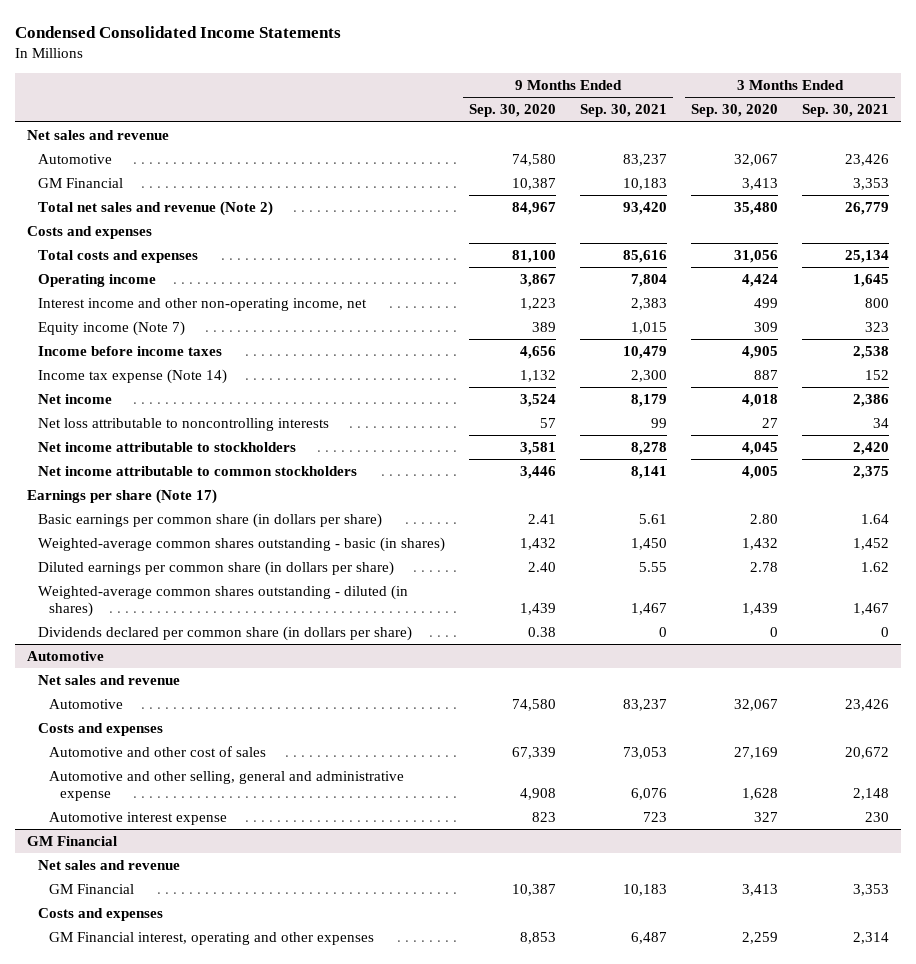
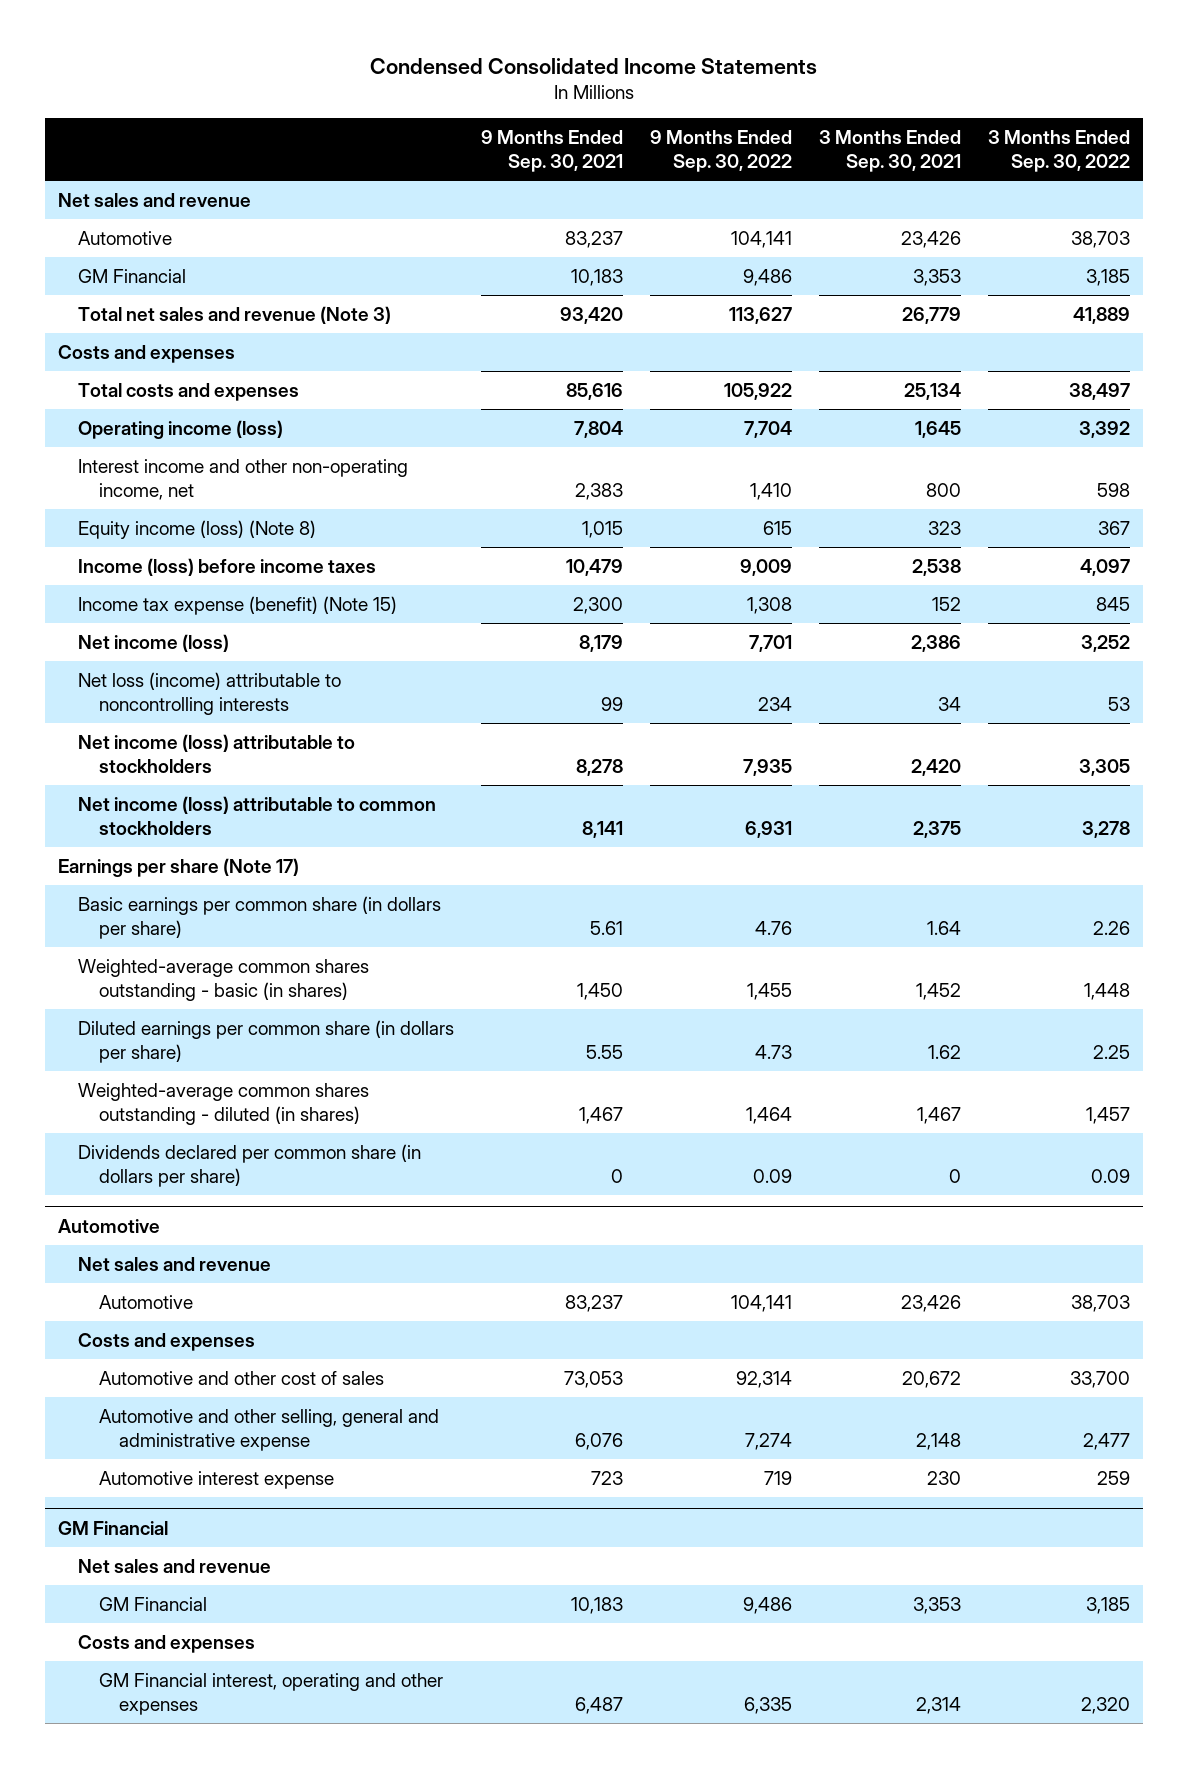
- | 9 Months Ended Sep. 30, 2020 | 9 Months Ended Sep. 30, 2021 | 3 Months Ended Sep. 30, 2020 | 3 Months Ended Sep. 30, 2021
+ | 9 Months Ended Sep. 30, 2021 | 9 Months Ended Sep. 30, 2022 | 3 Months Ended Sep. 30, 2021 | 3 Months Ended Sep. 30, 2022
- Total net sales and revenue (Note 2) | 84,967 | 93,420 | 35,480 | 26,779
+ Total net sales and revenue (Note 3) | 93,420 | 113,627 | 26,779 | 41,889
- Operating income | 3,867 | 7,804 | 4,424 | 1,645
+ Operating income (loss) | 7,804 | 7,704 | 1,645 | 3,392
- Equity income (Note 7) | 389 | 1,015 | 309 | 323
- Income before income taxes | 4,656 | 10,479 | 4,905 | 2,538
- Income tax expense (Note 14) | 1,132 | 2,300 | 887 | 152
- Net income | 3,524 | 8,179 | 4,018 | 2,386
- Net loss attributable to noncontrolling interests | 57 | 99 | 27 | 34
- Net income attributable to stockholders | 3,581 | 8,278 | 4,045 | 2,420
- Net income attributable to common stockholders | 3,446 | 8,141 | 4,005 | 2,375
+ Equity income (loss) (Note 8) | 1,015 | 615 | 323 | 367
+ Income (loss) before income taxes | 10,479 | 9,009 | 2,538 | 4,097
+ Income tax expense (benefit) (Note 15) | 2,300 | 1,308 | 152 | 845
+ Net income (loss) | 8,179 | 7,701 | 2,386 | 3,252
+ Net loss (income) attributable to noncontrolling interests | 99 | 234 | 34 | 53
+ Net income (loss) attributable to stockholders | 8,278 | 7,935 | 2,420 | 3,305
+ Net income (loss) attributable to common stockholders | 8,141 | 6,931 | 2,375 | 3,278

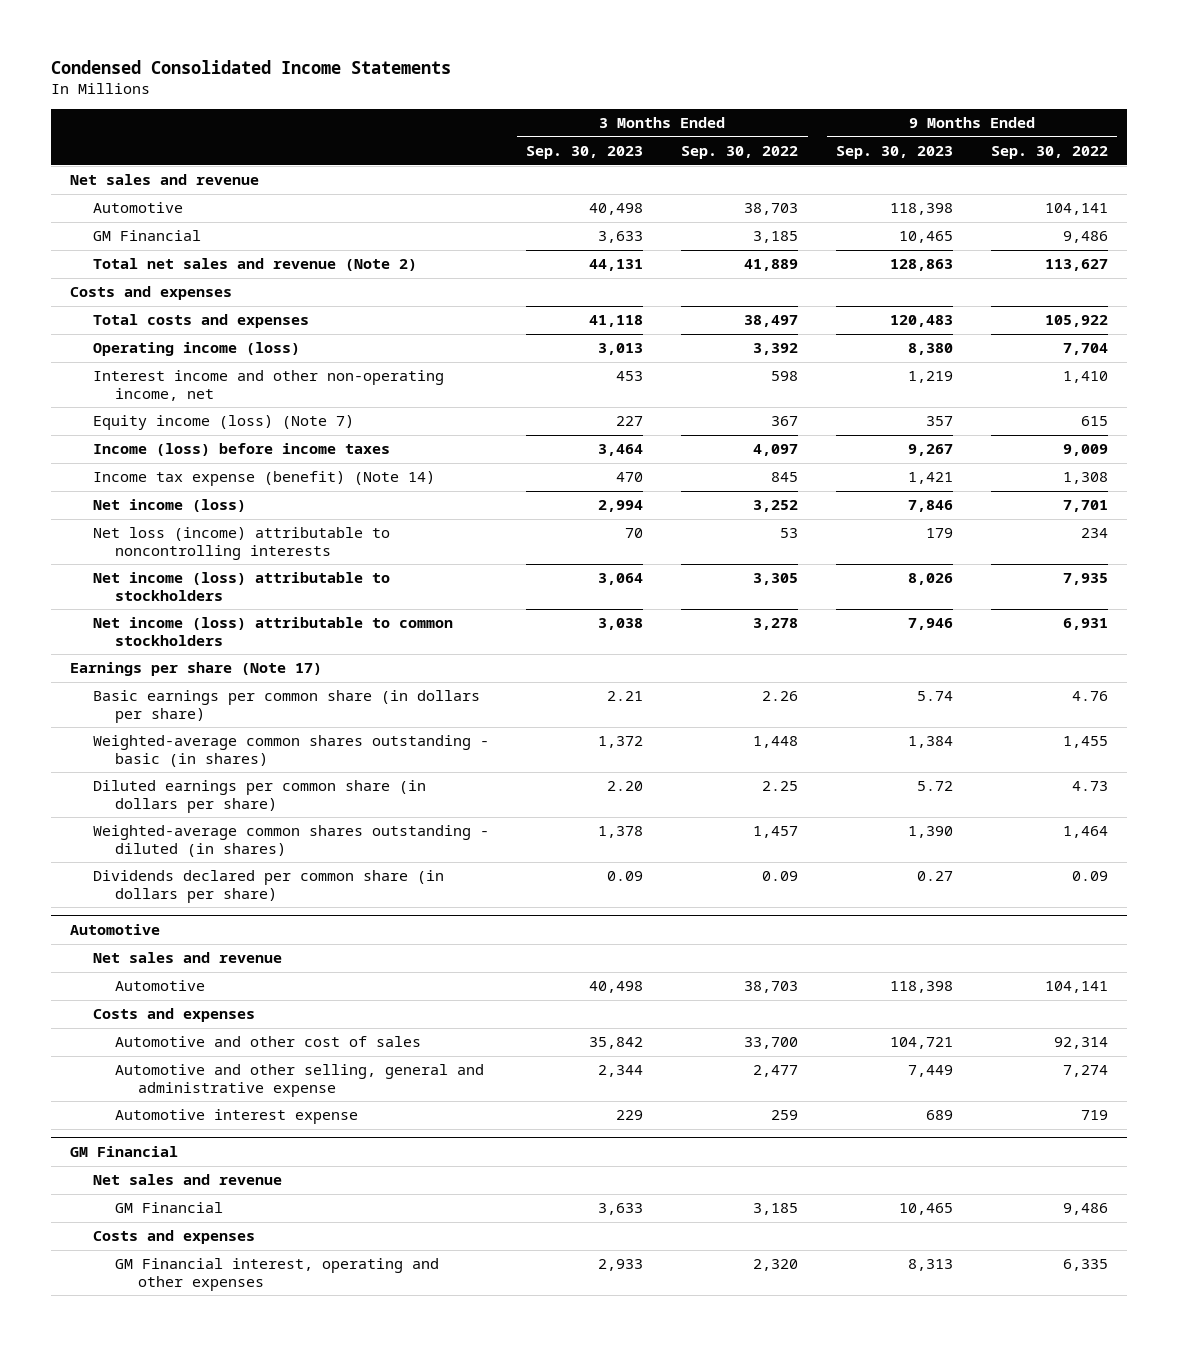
- | 9 Months Ended Sep. 30, 2021 | 9 Months Ended Sep. 30, 2022 | 3 Months Ended Sep. 30, 2021 | 3 Months Ended Sep. 30, 2022
+ | 3 Months Ended Sep. 30, 2023 | 3 Months Ended Sep. 30, 2022 | 9 Months Ended Sep. 30, 2023 | 9 Months Ended Sep. 30, 2022
- Total net sales and revenue (Note 3) | 93,420 | 113,627 | 26,779 | 41,889
+ Total net sales and revenue (Note 2) | 44,131 | 41,889 | 128,863 | 113,627
- Equity income (loss) (Note 8) | 1,015 | 615 | 323 | 367
+ Equity income (loss) (Note 7) | 227 | 367 | 357 | 615
- Income tax expense (benefit) (Note 15) | 2,300 | 1,308 | 152 | 845
+ Income tax expense (benefit) (Note 14) | 470 | 845 | 1,421 | 1,308

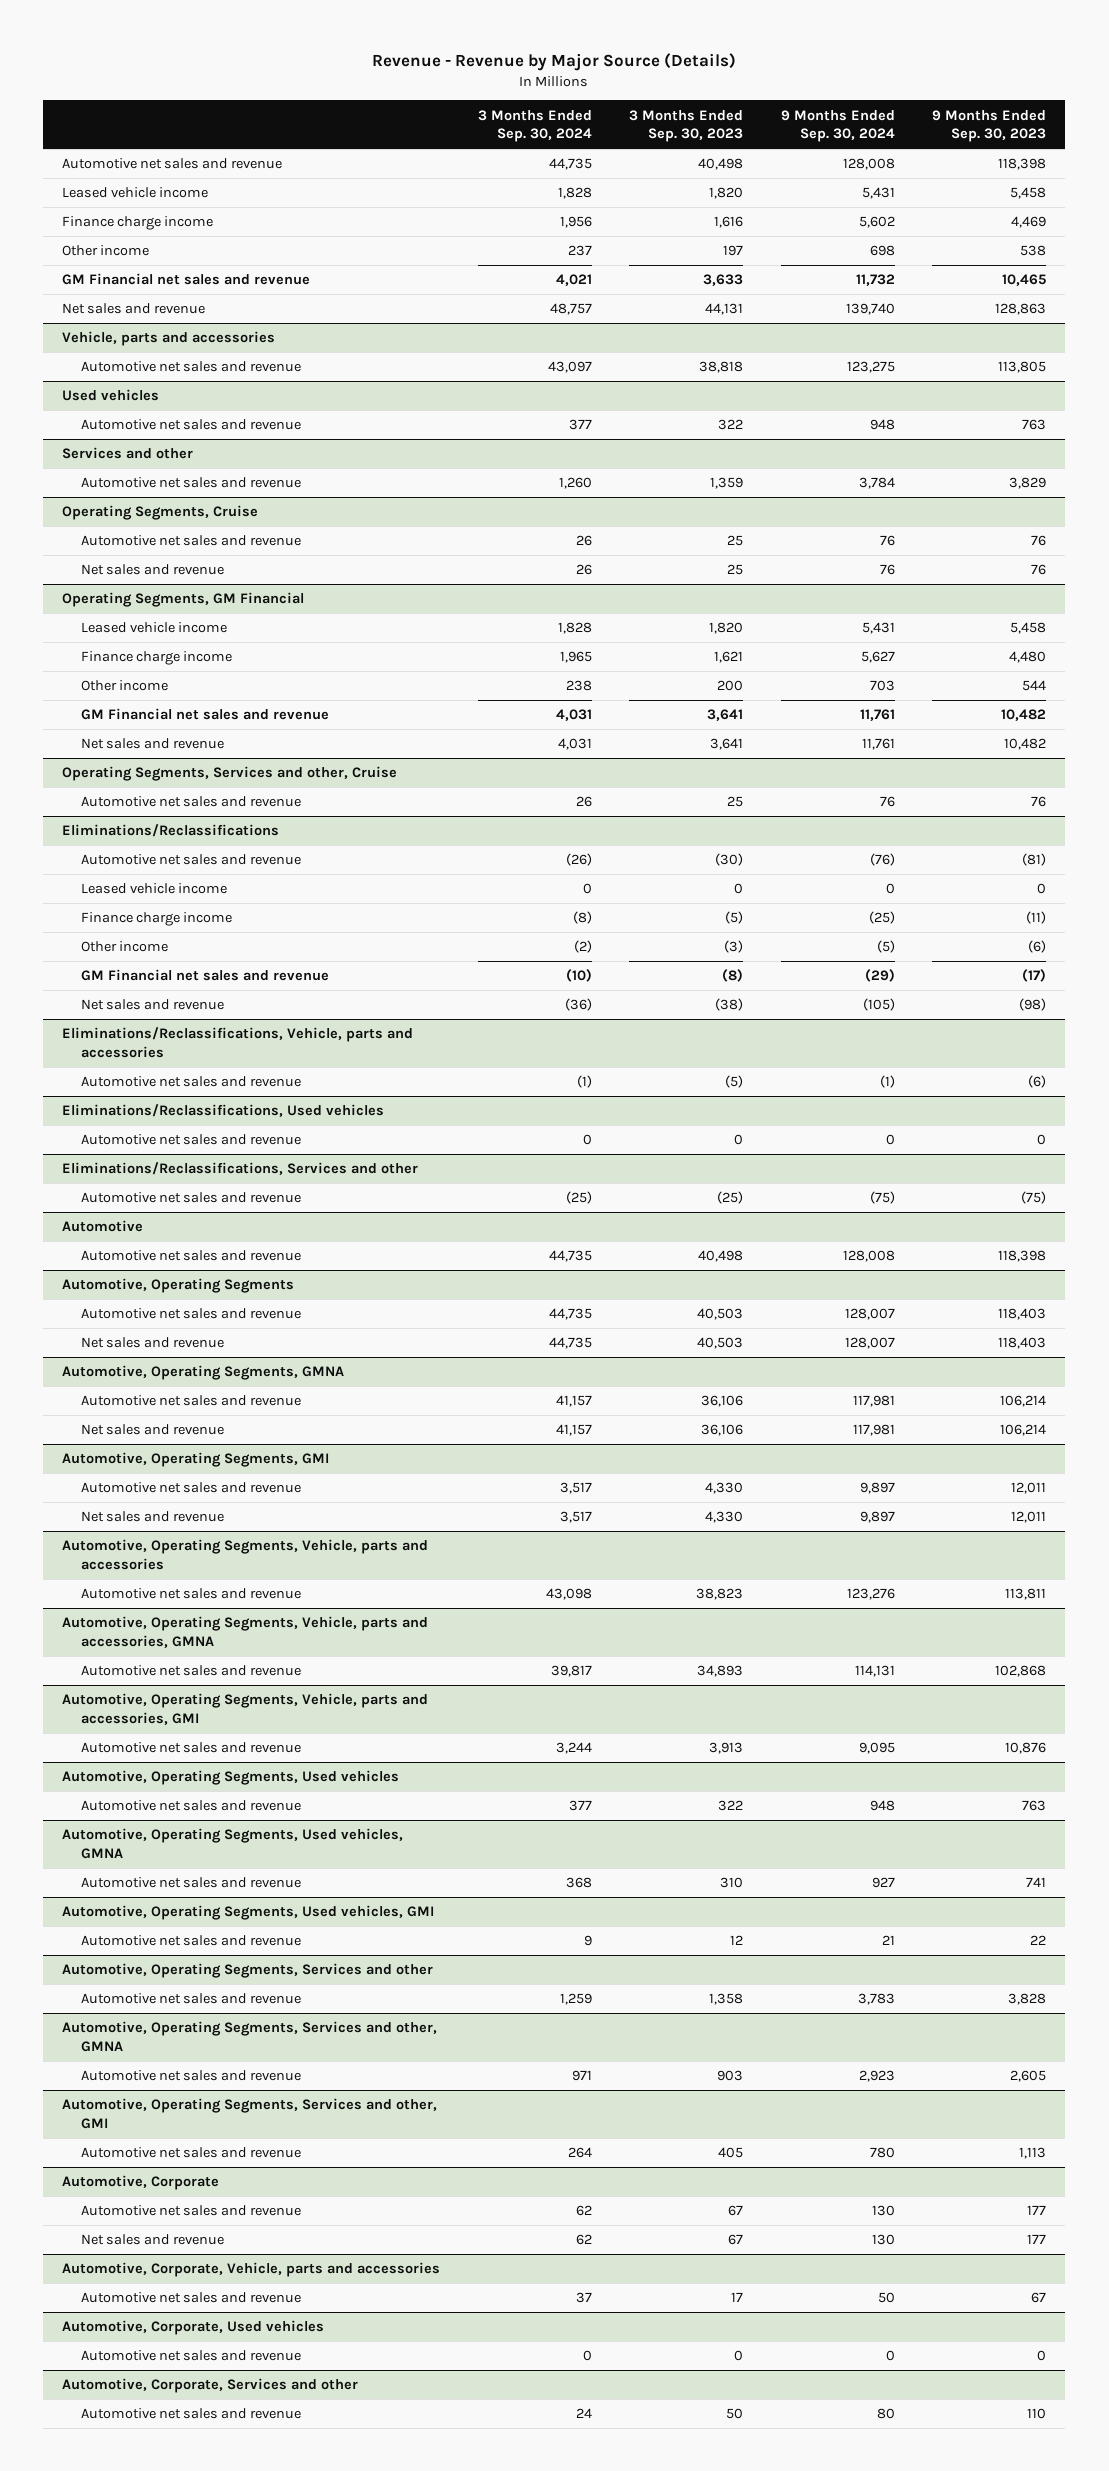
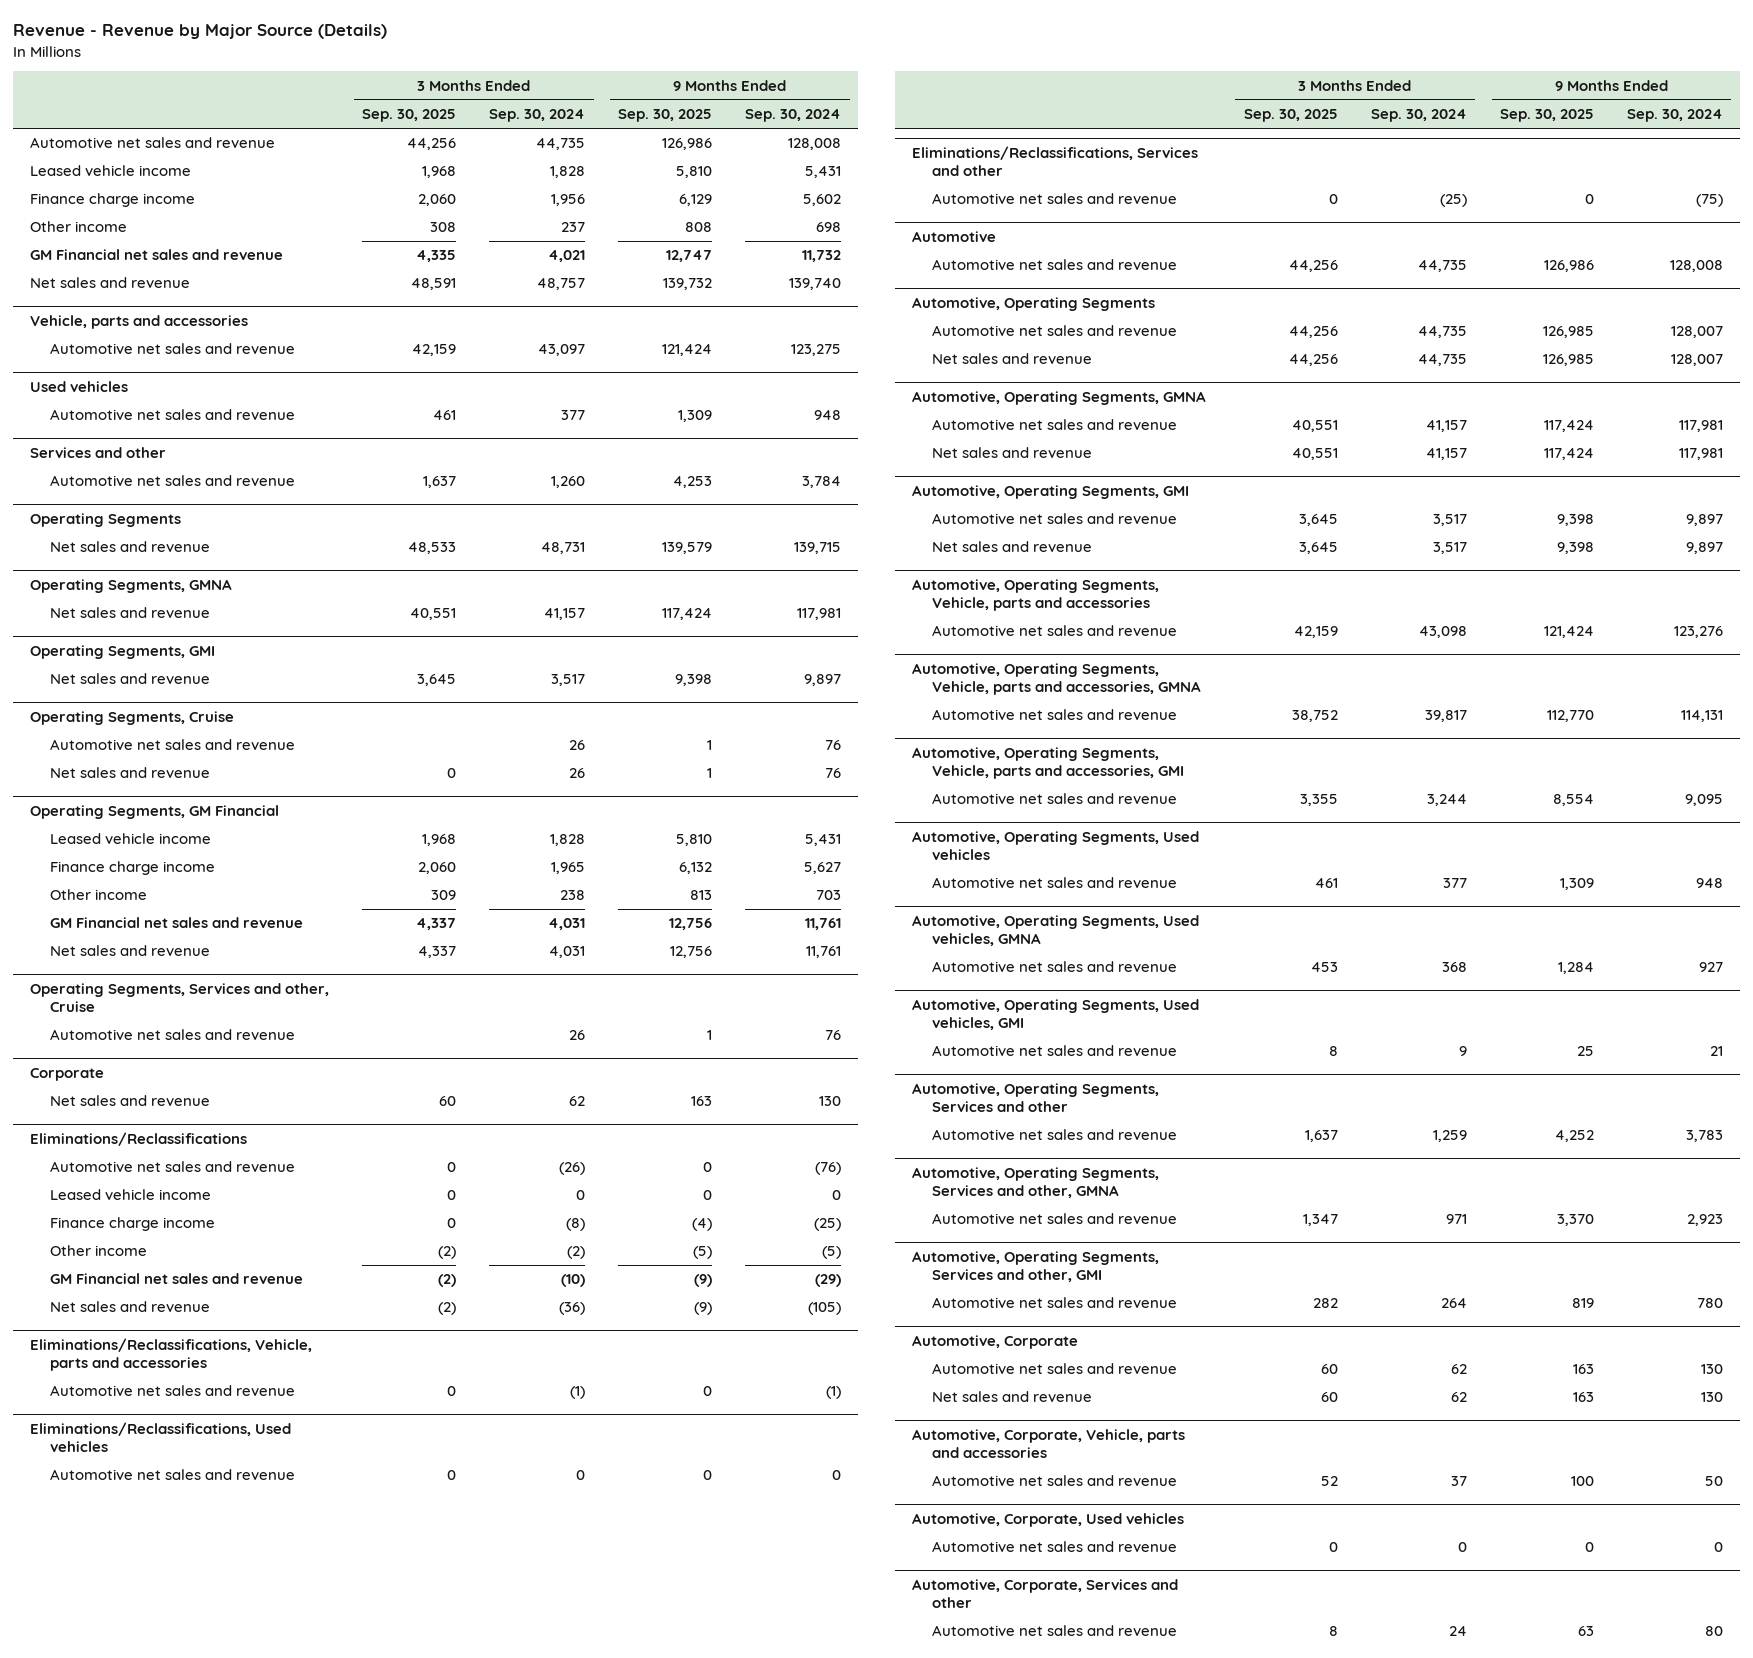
- | 3 Months Ended Sep. 30, 2024 | 3 Months Ended Sep. 30, 2023 | 9 Months Ended Sep. 30, 2024 | 9 Months Ended Sep. 30, 2023
+ | 3 Months Ended Sep. 30, 2025 | 3 Months Ended Sep. 30, 2024 | 9 Months Ended Sep. 30, 2025 | 9 Months Ended Sep. 30, 2024
+ Operating Segments
+ Net sales and revenue | 48,533 | 48,731 | 139,579 | 139,715
+ Operating Segments, GMNA
+ Net sales and revenue | 40,551 | 41,157 | 117,424 | 117,981
+ Operating Segments, GMI
+ Net sales and revenue | 3,645 | 3,517 | 9,398 | 9,897
+ Corporate
+ Net sales and revenue | 60 | 62 | 163 | 130

